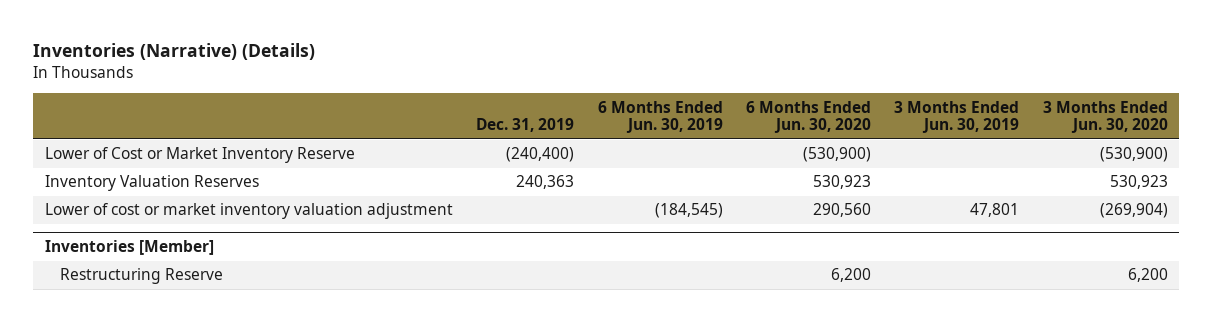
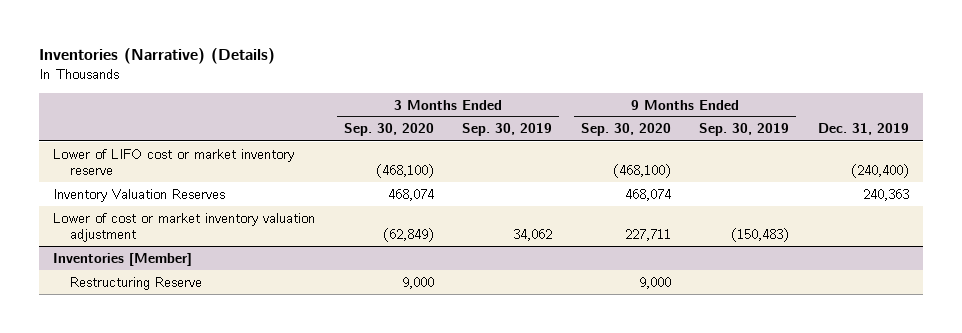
- | Dec. 31, 2019 | 6 Months Ended Jun. 30, 2019 | 6 Months Ended Jun. 30, 2020 | 3 Months Ended Jun. 30, 2019 | 3 Months Ended Jun. 30, 2020
+ | 3 Months Ended Sep. 30, 2020 | 3 Months Ended Sep. 30, 2019 | 9 Months Ended Sep. 30, 2020 | 9 Months Ended Sep. 30, 2019 | Dec. 31, 2019
- Lower of Cost or Market Inventory Reserve | (240,400) | | (530,900) | | (530,900)
+ Lower of LIFO cost or market inventory reserve | (468,100) | | (468,100) | | (240,400)

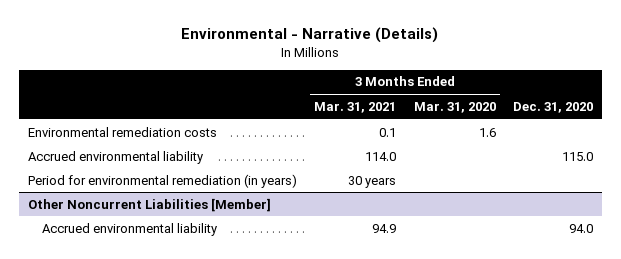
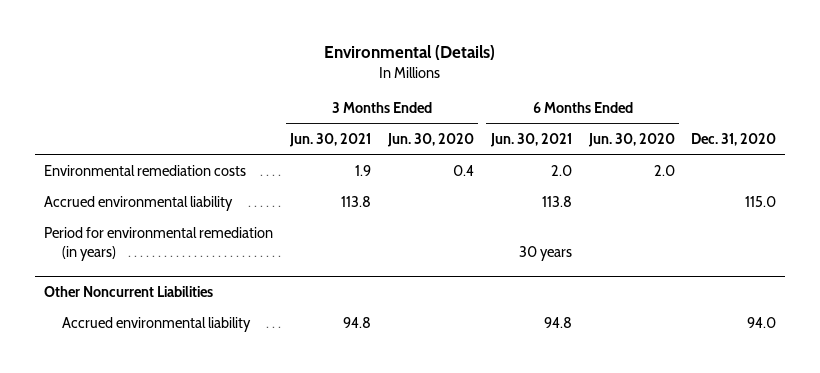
- Environmental - Narrative (Details)
+ Environmental (Details)
- | 3 Months Ended Mar. 31, 2021 | 3 Months Ended Mar. 31, 2020 | Dec. 31, 2020
+ | 3 Months Ended Jun. 30, 2021 | 3 Months Ended Jun. 30, 2020 | 6 Months Ended Jun. 30, 2021 | 6 Months Ended Jun. 30, 2020 | Dec. 31, 2020
- Other Noncurrent Liabilities [Member]
+ Other Noncurrent Liabilities

